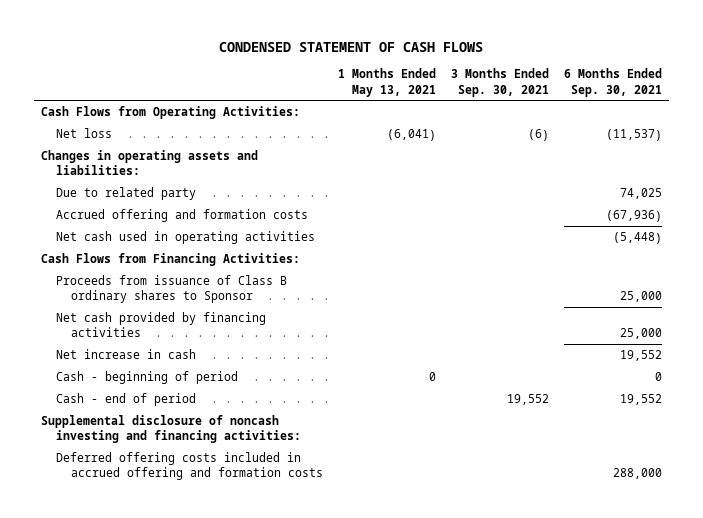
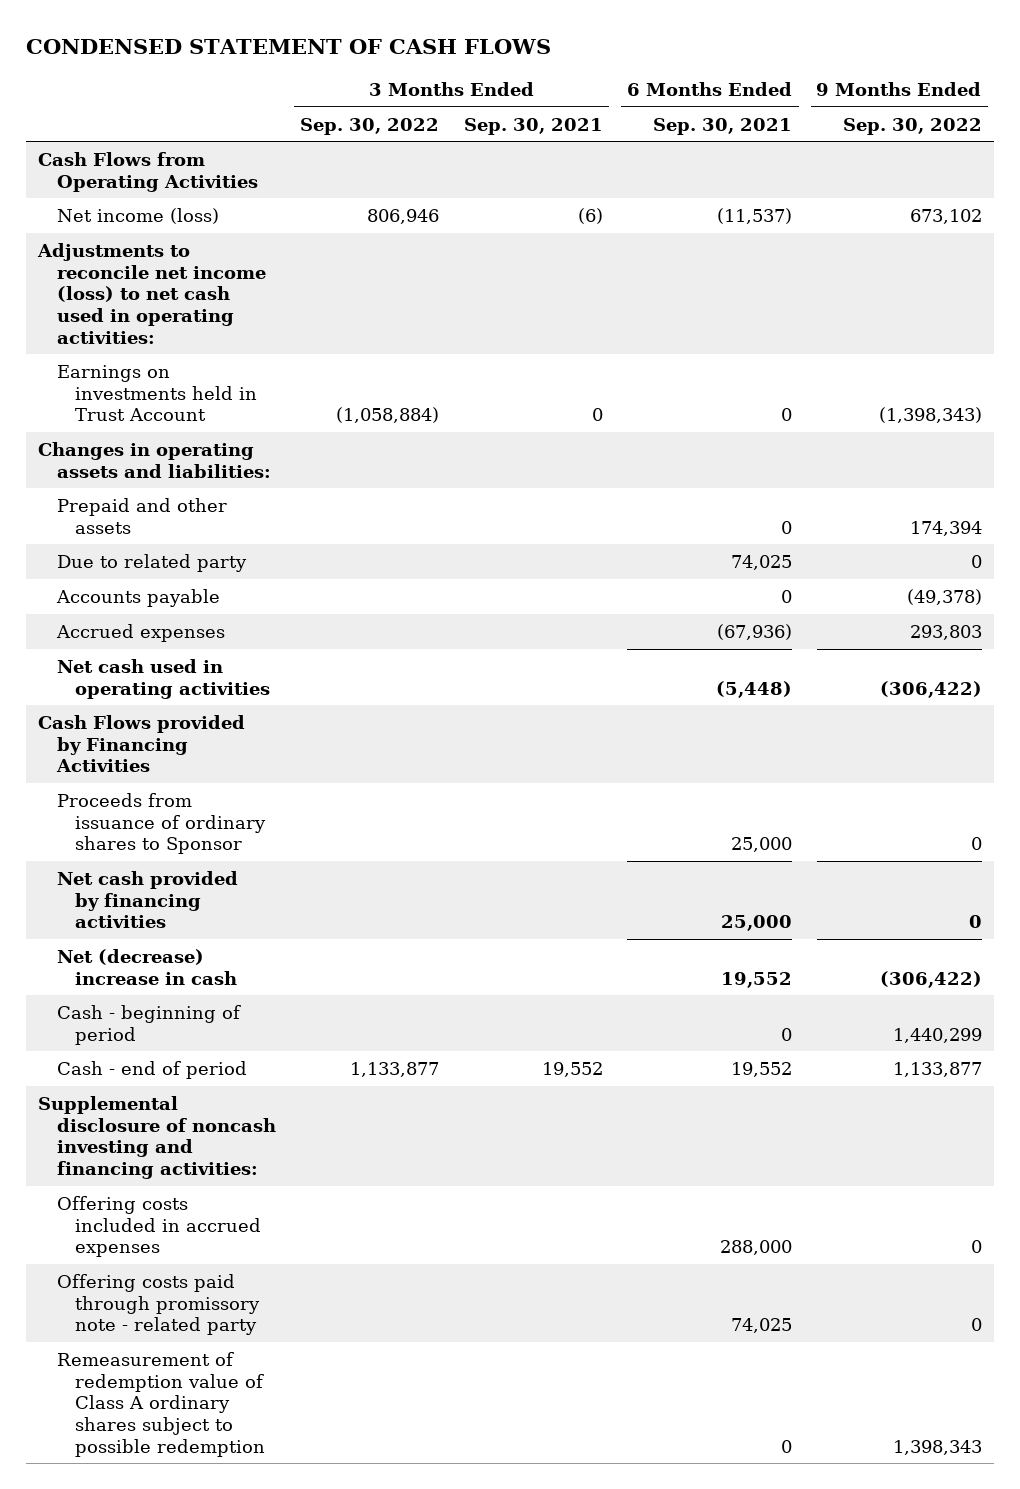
- | 1 Months Ended May 13, 2021 | 3 Months Ended Sep. 30, 2021 | 6 Months Ended Sep. 30, 2021
+ | 3 Months Ended Sep. 30, 2022 | 3 Months Ended Sep. 30, 2021 | 6 Months Ended Sep. 30, 2021 | 9 Months Ended Sep. 30, 2022
- Cash Flows from Operating Activities:
- Net loss | (6,041) | (6) | (11,537)
+ Cash Flows from Operating Activities
+ Net income (loss) | 806,946 | (6) | (11,537) | 673,102
+ Adjustments to reconcile net income (loss) to net cash used in operating activities:
+ Earnings on investments held in Trust Account | (1,058,884) | 0 | 0 | (1,398,343)
+ Prepaid and other assets | | | 0 | 174,394
- Accrued offering and formation costs | | | (67,936)
+ Accounts payable | | | 0 | (49,378)
+ Accrued expenses | | | (67,936) | 293,803
- Cash Flows from Financing Activities:
- Proceeds from issuance of Class B ordinary shares to Sponsor | | | 25,000
+ Cash Flows provided by Financing Activities
+ Proceeds from issuance of ordinary shares to Sponsor | | | 25,000 | 0
- Net increase in cash | | | 19,552
+ Net (decrease) increase in cash | | | 19,552 | (306,422)
- Deferred offering costs included in accrued offering and formation costs | | | 288,000
+ Offering costs included in accrued expenses | | | 288,000 | 0
+ Offering costs paid through promissory note - related party | | | 74,025 | 0
+ Remeasurement of redemption value of Class A ordinary shares subject to possible redemption | | | 0 | 1,398,343

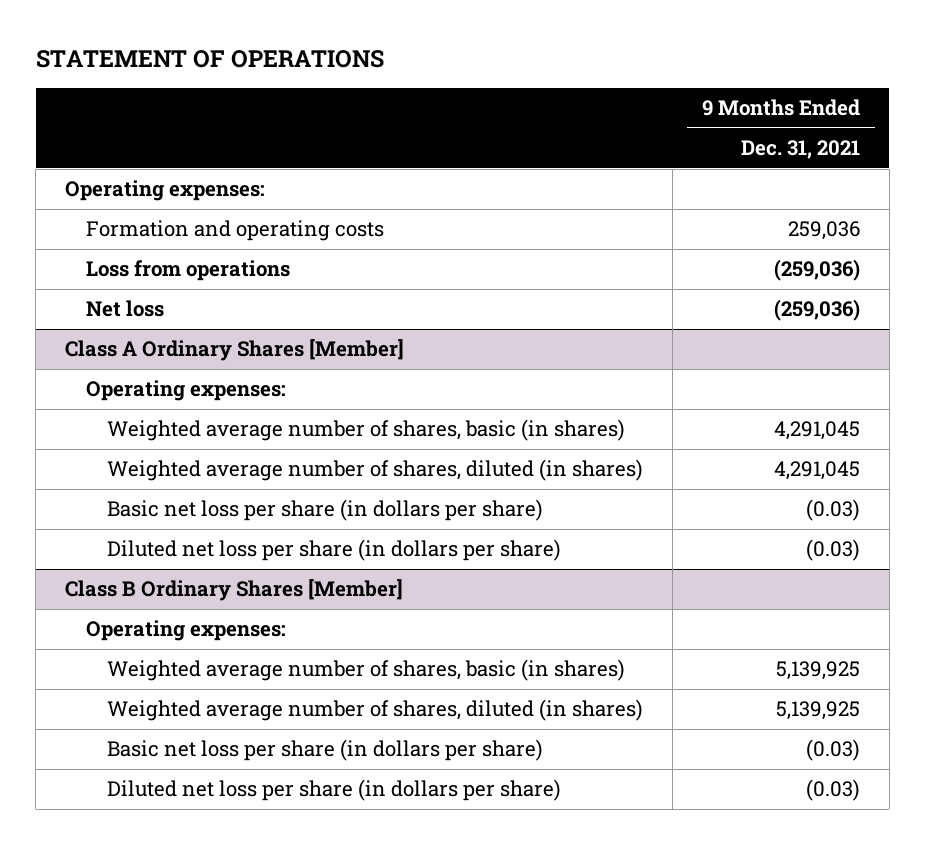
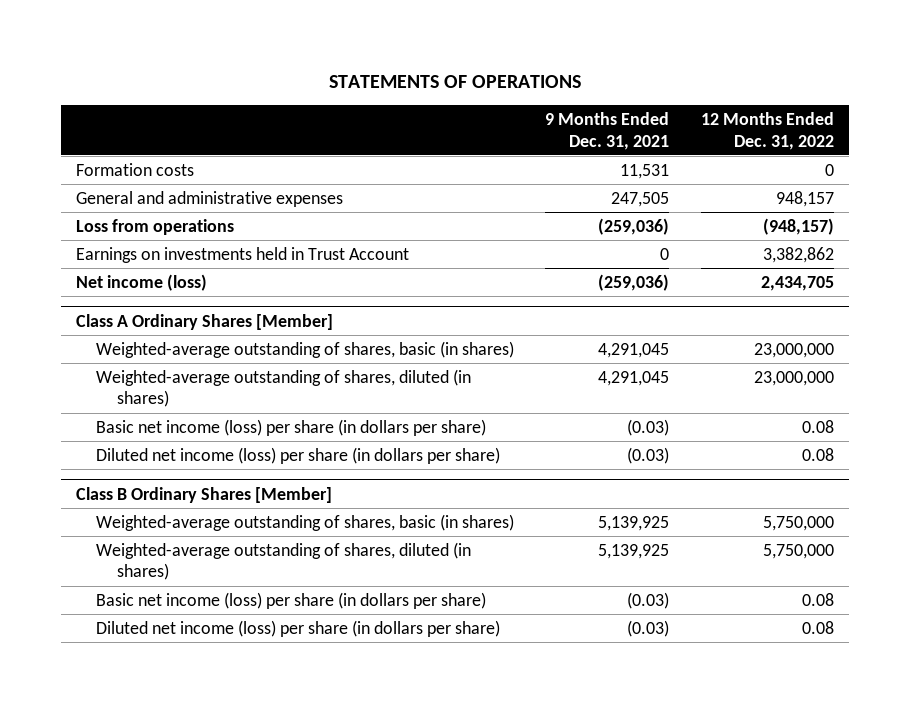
- STATEMENT OF OPERATIONS
+ STATEMENTS OF OPERATIONS
- | 9 Months Ended Dec. 31, 2021
+ | 9 Months Ended Dec. 31, 2021 | 12 Months Ended Dec. 31, 2022
- Operating expenses:
- Formation and operating costs | 259,036
+ Formation costs | 11,531 | 0
+ General and administrative expenses | 247,505 | 948,157
- Net loss | (259,036)
+ Earnings on investments held in Trust Account | 0 | 3,382,862
+ Net income (loss) | (259,036) | 2,434,705
@ Class A Ordinary Shares [Member]
- Operating expenses:
- Weighted average number of shares, basic (in shares) | 4,291,045
- Weighted average number of shares, diluted (in shares) | 4,291,045
- Basic net loss per share (in dollars per share) | (0.03)
- Diluted net loss per share (in dollars per share) | (0.03)
+ Weighted-average outstanding of shares, basic (in shares) | 4,291,045 | 23,000,000
+ Weighted-average outstanding of shares, diluted (in shares) | 4,291,045 | 23,000,000
+ Basic net income (loss) per share (in dollars per share) | (0.03) | 0.08
+ Diluted net income (loss) per share (in dollars per share) | (0.03) | 0.08
@ Class B Ordinary Shares [Member]
- Operating expenses:
- Weighted average number of shares, basic (in shares) | 5,139,925
- Weighted average number of shares, diluted (in shares) | 5,139,925
- Basic net loss per share (in dollars per share) | (0.03)
- Diluted net loss per share (in dollars per share) | (0.03)
+ Weighted-average outstanding of shares, basic (in shares) | 5,139,925 | 5,750,000
+ Weighted-average outstanding of shares, diluted (in shares) | 5,139,925 | 5,750,000
+ Basic net income (loss) per share (in dollars per share) | (0.03) | 0.08
+ Diluted net income (loss) per share (in dollars per share) | (0.03) | 0.08

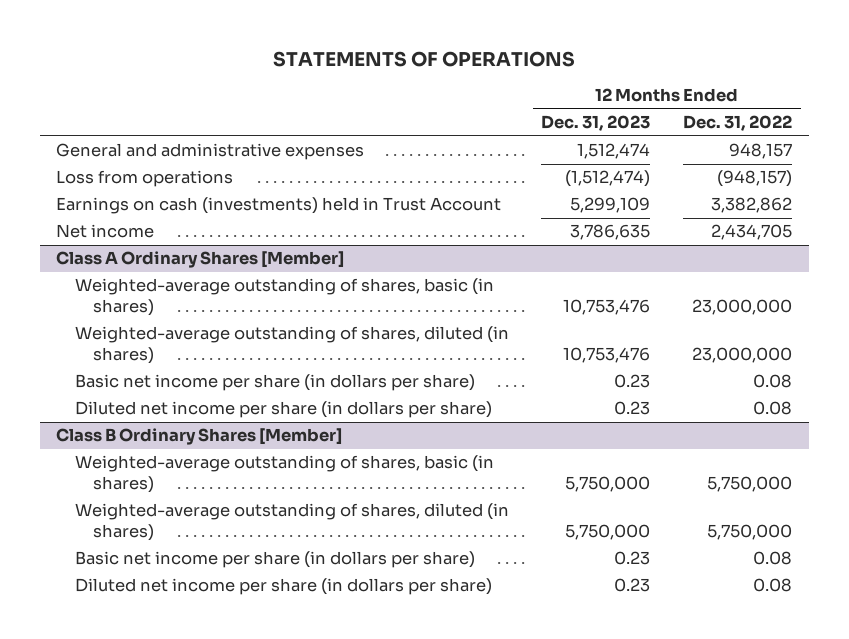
- | 9 Months Ended Dec. 31, 2021 | 12 Months Ended Dec. 31, 2022
+ | 12 Months Ended Dec. 31, 2023 | 12 Months Ended Dec. 31, 2022
- Formation costs | 11,531 | 0
- Earnings on investments held in Trust Account | 0 | 3,382,862
- Net income (loss) | (259,036) | 2,434,705
+ Earnings on cash (investments) held in Trust Account | 5,299,109 | 3,382,862
+ Net income | 3,786,635 | 2,434,705
@ Class A Ordinary Shares [Member]
- Basic net income (loss) per share (in dollars per share) | (0.03) | 0.08
- Diluted net income (loss) per share (in dollars per share) | (0.03) | 0.08
+ Basic net income per share (in dollars per share) | 0.23 | 0.08
+ Diluted net income per share (in dollars per share) | 0.23 | 0.08
@ Class B Ordinary Shares [Member]
- Basic net income (loss) per share (in dollars per share) | (0.03) | 0.08
- Diluted net income (loss) per share (in dollars per share) | (0.03) | 0.08
+ Basic net income per share (in dollars per share) | 0.23 | 0.08
+ Diluted net income per share (in dollars per share) | 0.23 | 0.08

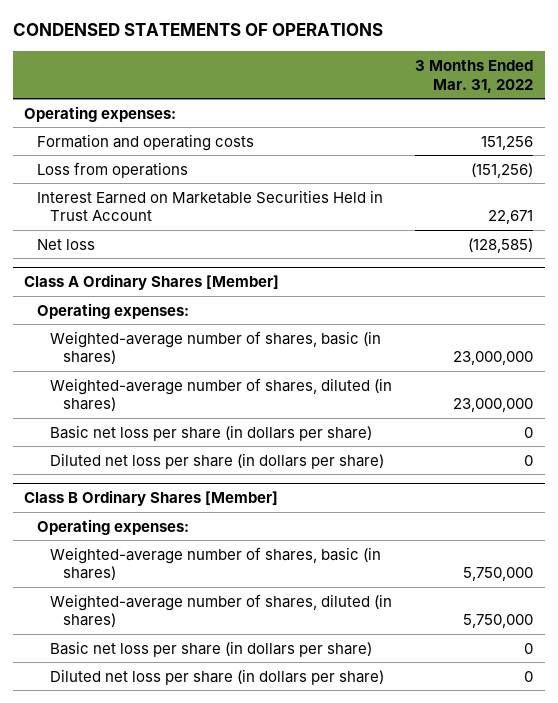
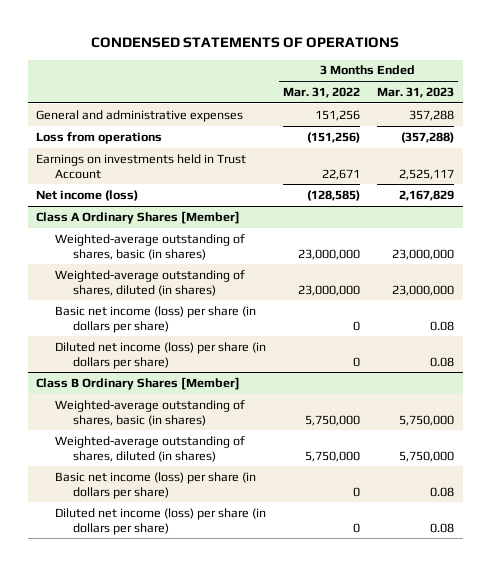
- | 3 Months Ended Mar. 31, 2022
+ | 3 Months Ended Mar. 31, 2022 | 3 Months Ended Mar. 31, 2023
- Operating expenses:
- Formation and operating costs | 151,256
+ General and administrative expenses | 151,256 | 357,288
- Interest Earned on Marketable Securities Held in Trust Account | 22,671
- Net loss | (128,585)
+ Earnings on investments held in Trust Account | 22,671 | 2,525,117
+ Net income (loss) | (128,585) | 2,167,829
@ Class A Ordinary Shares [Member]
- Operating expenses:
- Weighted-average number of shares, basic (in shares) | 23,000,000
- Weighted-average number of shares, diluted (in shares) | 23,000,000
- Basic net loss per share (in dollars per share) | 0
- Diluted net loss per share (in dollars per share) | 0
+ Weighted-average outstanding of shares, basic (in shares) | 23,000,000 | 23,000,000
+ Weighted-average outstanding of shares, diluted (in shares) | 23,000,000 | 23,000,000
+ Basic net income (loss) per share (in dollars per share) | 0 | 0.08
+ Diluted net income (loss) per share (in dollars per share) | 0 | 0.08
@ Class B Ordinary Shares [Member]
- Operating expenses:
- Weighted-average number of shares, basic (in shares) | 5,750,000
- Weighted-average number of shares, diluted (in shares) | 5,750,000
- Basic net loss per share (in dollars per share) | 0
- Diluted net loss per share (in dollars per share) | 0
+ Weighted-average outstanding of shares, basic (in shares) | 5,750,000 | 5,750,000
+ Weighted-average outstanding of shares, diluted (in shares) | 5,750,000 | 5,750,000
+ Basic net income (loss) per share (in dollars per share) | 0 | 0.08
+ Diluted net income (loss) per share (in dollars per share) | 0 | 0.08

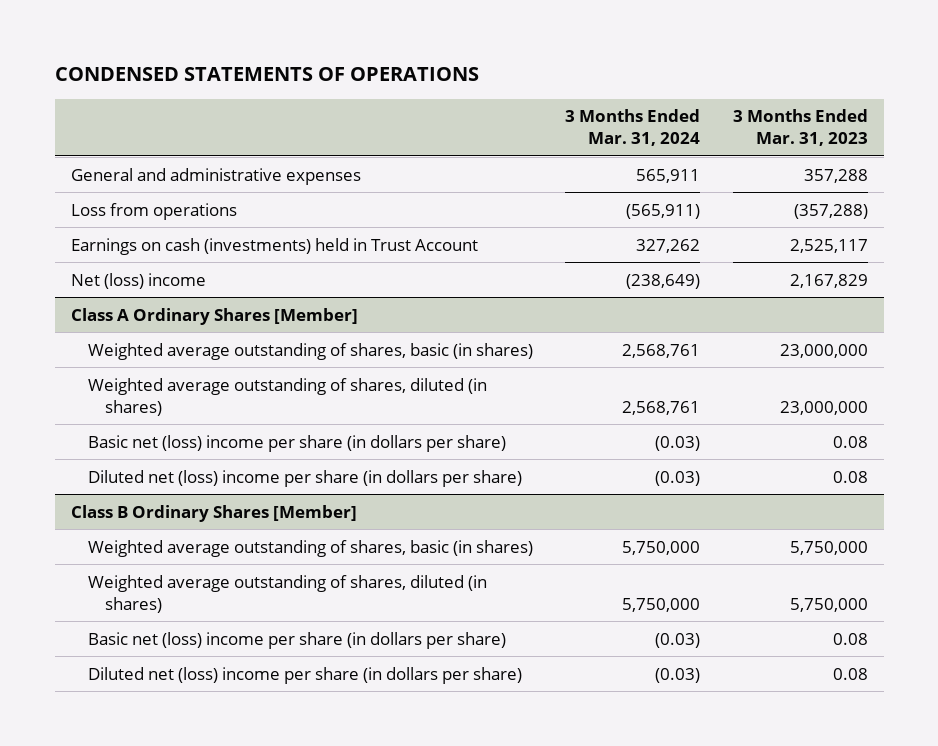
- | 3 Months Ended Mar. 31, 2022 | 3 Months Ended Mar. 31, 2023
+ | 3 Months Ended Mar. 31, 2024 | 3 Months Ended Mar. 31, 2023
- Earnings on investments held in Trust Account | 22,671 | 2,525,117
- Net income (loss) | (128,585) | 2,167,829
+ Earnings on cash (investments) held in Trust Account | 327,262 | 2,525,117
+ Net (loss) income | (238,649) | 2,167,829
@ Class A Ordinary Shares [Member]
- Weighted-average outstanding of shares, basic (in shares) | 23,000,000 | 23,000,000
- Weighted-average outstanding of shares, diluted (in shares) | 23,000,000 | 23,000,000
- Basic net income (loss) per share (in dollars per share) | 0 | 0.08
- Diluted net income (loss) per share (in dollars per share) | 0 | 0.08
+ Weighted average outstanding of shares, basic (in shares) | 2,568,761 | 23,000,000
+ Weighted average outstanding of shares, diluted (in shares) | 2,568,761 | 23,000,000
+ Basic net (loss) income per share (in dollars per share) | (0.03) | 0.08
+ Diluted net (loss) income per share (in dollars per share) | (0.03) | 0.08
@ Class B Ordinary Shares [Member]
- Weighted-average outstanding of shares, basic (in shares) | 5,750,000 | 5,750,000
- Weighted-average outstanding of shares, diluted (in shares) | 5,750,000 | 5,750,000
- Basic net income (loss) per share (in dollars per share) | 0 | 0.08
- Diluted net income (loss) per share (in dollars per share) | 0 | 0.08
+ Weighted average outstanding of shares, basic (in shares) | 5,750,000 | 5,750,000
+ Weighted average outstanding of shares, diluted (in shares) | 5,750,000 | 5,750,000
+ Basic net (loss) income per share (in dollars per share) | (0.03) | 0.08
+ Diluted net (loss) income per share (in dollars per share) | (0.03) | 0.08

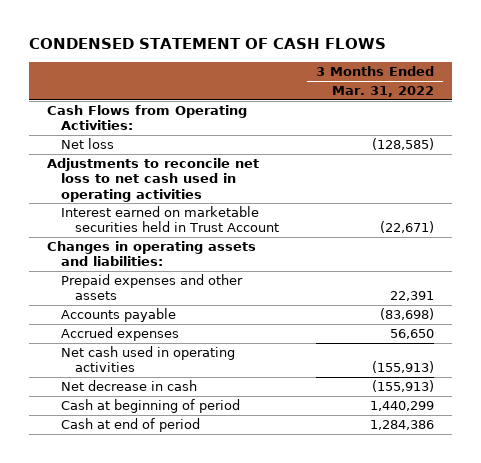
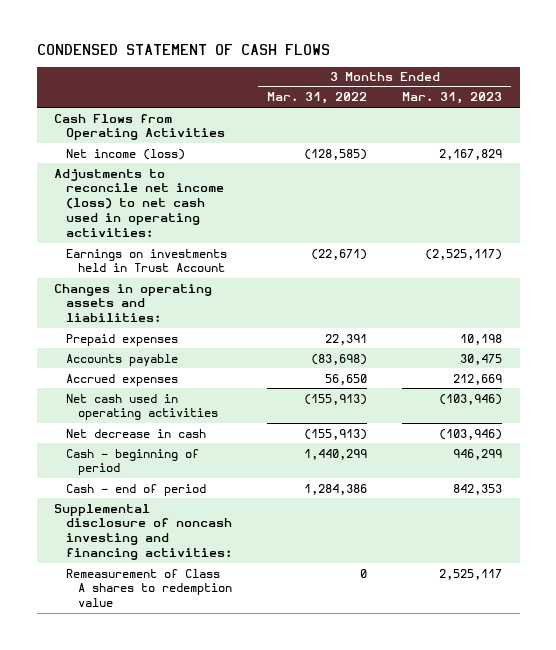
- | 3 Months Ended Mar. 31, 2022
+ | 3 Months Ended Mar. 31, 2022 | 3 Months Ended Mar. 31, 2023
- Cash Flows from Operating Activities:
- Net loss | (128,585)
- Adjustments to reconcile net loss to net cash used in operating activities
- Interest earned on marketable securities held in Trust Account | (22,671)
+ Cash Flows from Operating Activities
+ Net income (loss) | (128,585) | 2,167,829
+ Adjustments to reconcile net income (loss) to net cash used in operating activities:
+ Earnings on investments held in Trust Account | (22,671) | (2,525,117)
- Prepaid expenses and other assets | 22,391
+ Prepaid expenses | 22,391 | 10,198
- Cash at beginning of period | 1,440,299
- Cash at end of period | 1,284,386
+ Cash - beginning of period | 1,440,299 | 946,299
+ Cash - end of period | 1,284,386 | 842,353
+ Supplemental disclosure of noncash investing and financing activities:
+ Remeasurement of Class A shares to redemption value | 0 | 2,525,117

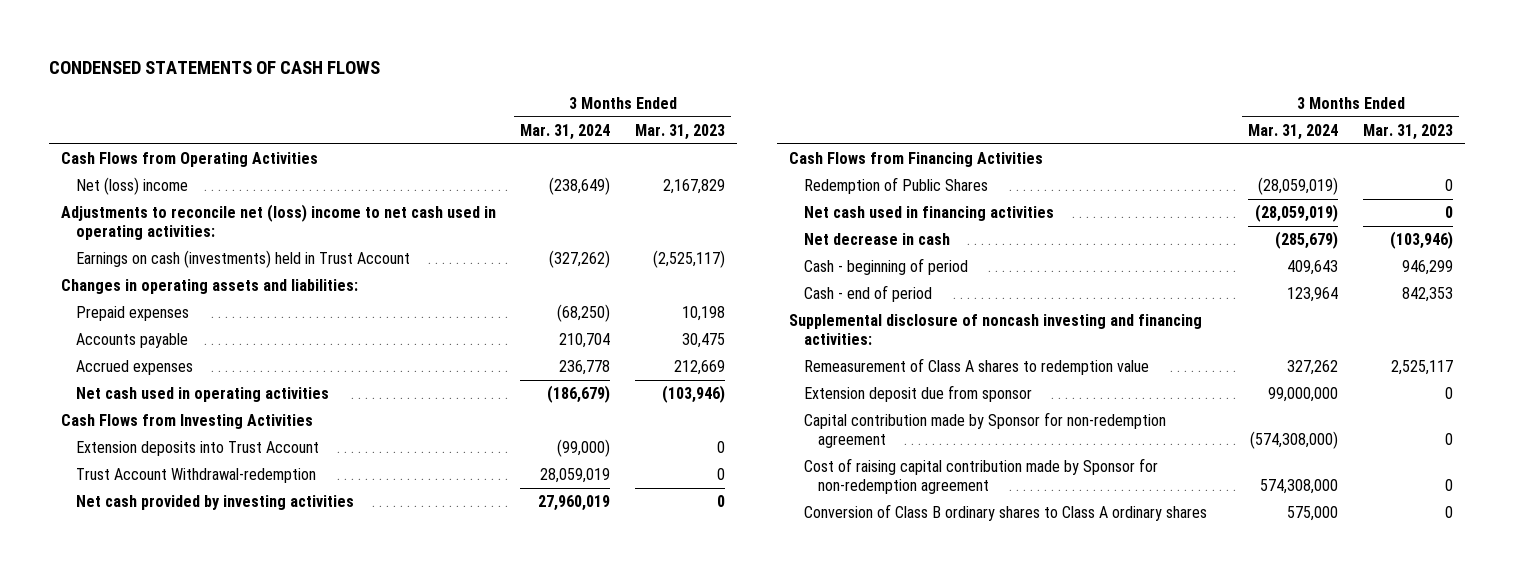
- CONDENSED STATEMENT OF CASH FLOWS
+ CONDENSED STATEMENTS OF CASH FLOWS
- | 3 Months Ended Mar. 31, 2022 | 3 Months Ended Mar. 31, 2023
+ | 3 Months Ended Mar. 31, 2024 | 3 Months Ended Mar. 31, 2023
- Net income (loss) | (128,585) | 2,167,829
- Adjustments to reconcile net income (loss) to net cash used in operating activities:
- Earnings on investments held in Trust Account | (22,671) | (2,525,117)
+ Net (loss) income | (238,649) | 2,167,829
+ Adjustments to reconcile net (loss) income to net cash used in operating activities:
+ Earnings on cash (investments) held in Trust Account | (327,262) | (2,525,117)
+ Cash Flows from Investing Activities
+ Extension deposits into Trust Account | (99,000) | 0
+ Trust Account Withdrawal-redemption | 28,059,019 | 0
+ Net cash provided by investing activities | 27,960,019 | 0
+ Cash Flows from Financing Activities
+ Redemption of Public Shares | (28,059,019) | 0
+ Net cash used in financing activities | (28,059,019) | 0
+ Extension deposit due from sponsor | 99,000,000 | 0
+ Capital contribution made by Sponsor for non-redemption agreement | (574,308,000) | 0
+ Cost of raising capital contribution made by Sponsor for non-redemption agreement | 574,308,000 | 0
+ Conversion of Class B ordinary shares to Class A ordinary shares | 575,000 | 0

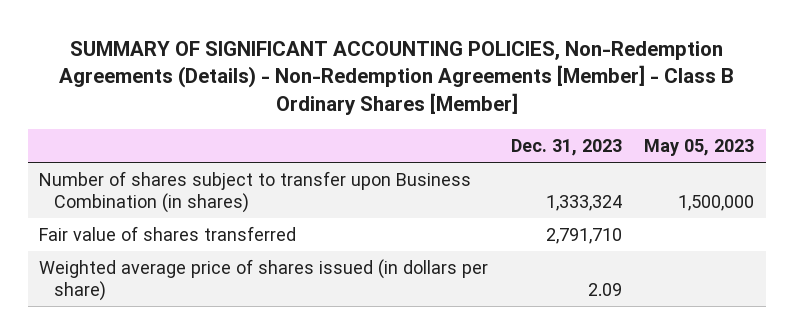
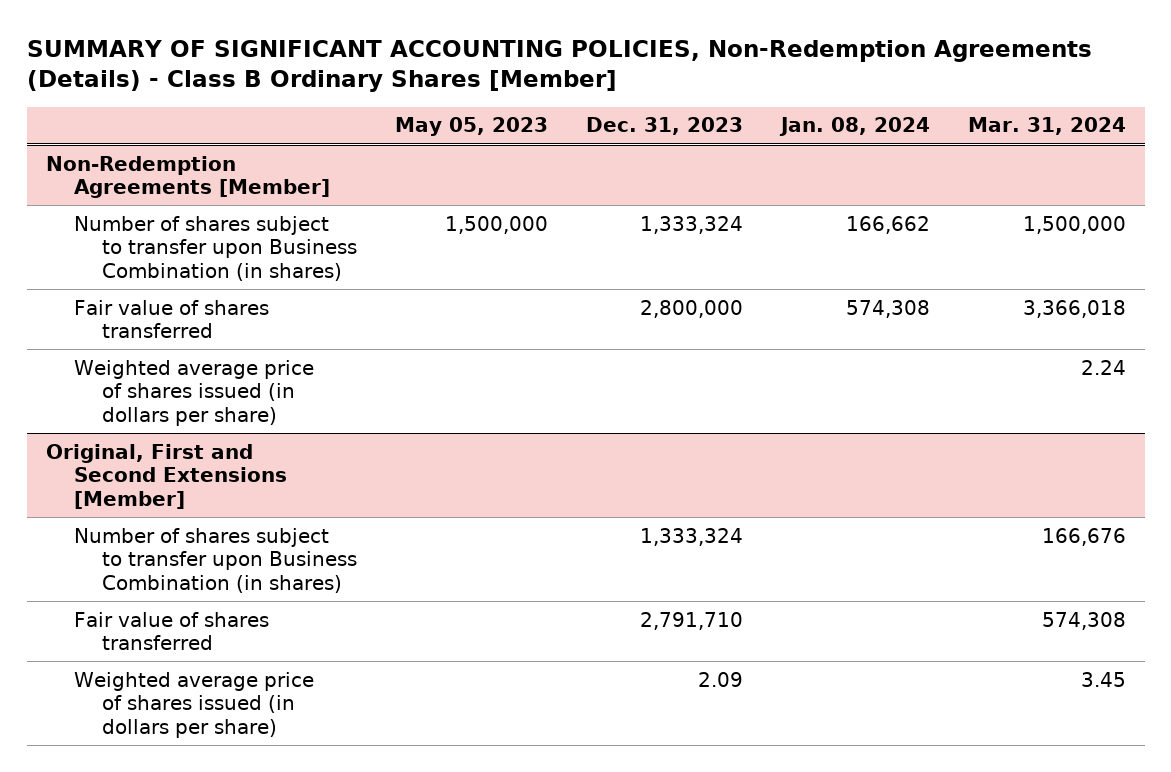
- SUMMARY OF SIGNIFICANT ACCOUNTING POLICIES, Non-Redemption Agreements (Details) - Non-Redemption Agreements [Member] - Class B Ordinary Shares [Member]
+ SUMMARY OF SIGNIFICANT ACCOUNTING POLICIES, Non-Redemption Agreements (Details) - Class B Ordinary Shares [Member]
- | Dec. 31, 2023 | May 05, 2023
+ | May 05, 2023 | Dec. 31, 2023 | Jan. 08, 2024 | Mar. 31, 2024
+ Non-Redemption Agreements [Member]
+ Fair value of shares transferred | | 2,800,000 | 574,308 | 3,366,018
+ Weighted average price of shares issued (in dollars per share) | | | | 2.24
+ Original, First and Second Extensions [Member]
+ Number of shares subject to transfer upon Business Combination (in shares) | | 1,333,324 | | 166,676

